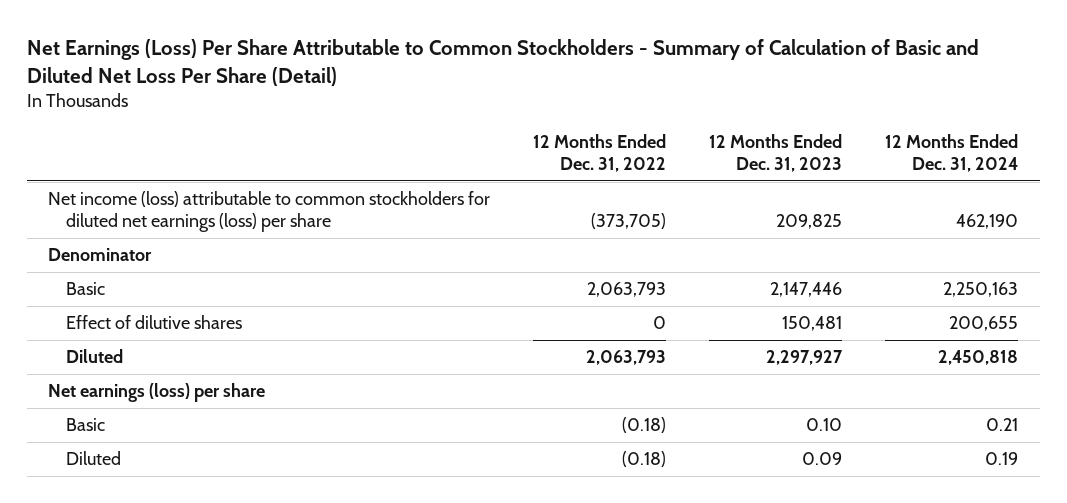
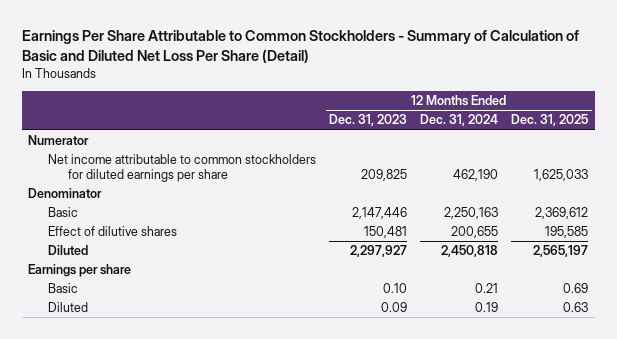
- Net Earnings (Loss) Per Share Attributable to Common Stockholders - Summary of Calculation of Basic and Diluted Net Loss Per Share (Detail)
+ Earnings Per Share Attributable to Common Stockholders - Summary of Calculation of Basic and Diluted Net Loss Per Share (Detail)
- | 12 Months Ended Dec. 31, 2022 | 12 Months Ended Dec. 31, 2023 | 12 Months Ended Dec. 31, 2024
+ | 12 Months Ended Dec. 31, 2023 | 12 Months Ended Dec. 31, 2024 | 12 Months Ended Dec. 31, 2025
- Net income (loss) attributable to common stockholders for diluted net earnings (loss) per share | (373,705) | 209,825 | 462,190
+ Numerator
+ Net income attributable to common stockholders for diluted earnings per share | 209,825 | 462,190 | 1,625,033
- Net earnings (loss) per share
+ Earnings per share

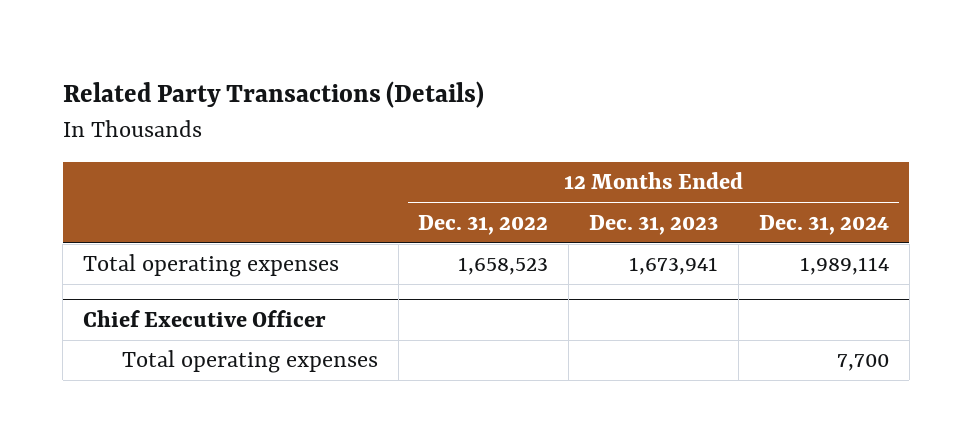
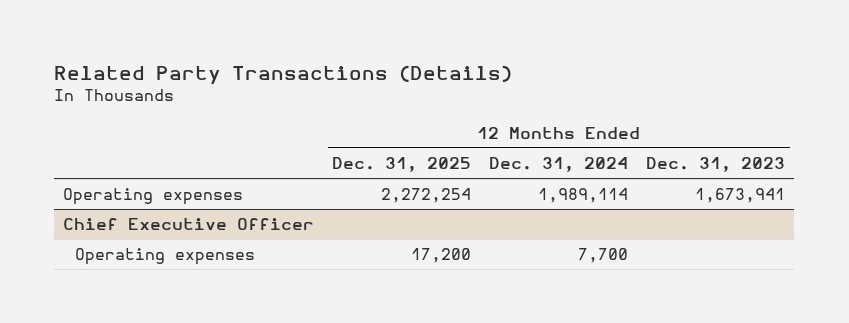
- | 12 Months Ended Dec. 31, 2022 | 12 Months Ended Dec. 31, 2023 | 12 Months Ended Dec. 31, 2024
+ | 12 Months Ended Dec. 31, 2025 | 12 Months Ended Dec. 31, 2024 | 12 Months Ended Dec. 31, 2023
- Total operating expenses | 1,658,523 | 1,673,941 | 1,989,114
+ Operating expenses | 2,272,254 | 1,989,114 | 1,673,941
@ Chief Executive Officer
- Total operating expenses | | | 7,700
+ Operating expenses | 17,200 | 7,700 |

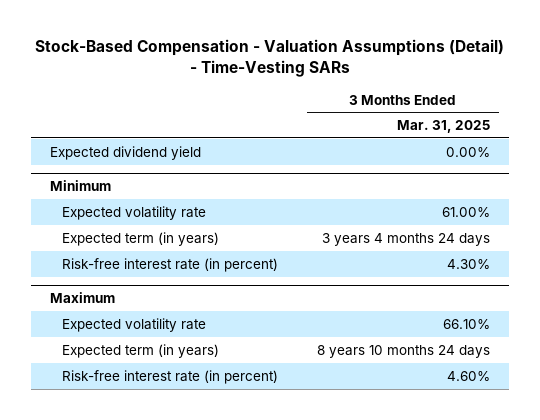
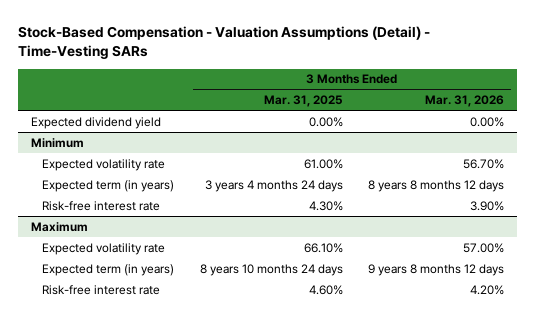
- | 3 Months Ended Mar. 31, 2025
+ | 3 Months Ended Mar. 31, 2025 | 3 Months Ended Mar. 31, 2026
@ Minimum
- Risk-free interest rate (in percent) | 4.30%
+ Risk-free interest rate | 4.30% | 3.90%
@ Maximum
- Risk-free interest rate (in percent) | 4.60%
+ Risk-free interest rate | 4.60% | 4.20%

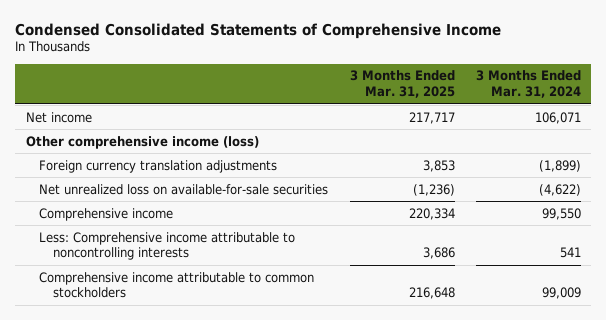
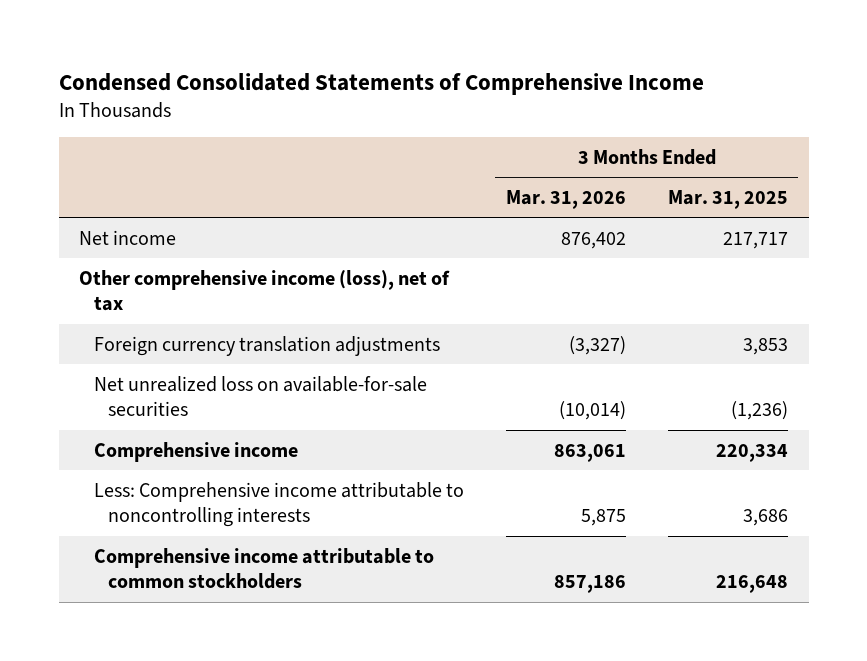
- | 3 Months Ended Mar. 31, 2025 | 3 Months Ended Mar. 31, 2024
+ | 3 Months Ended Mar. 31, 2026 | 3 Months Ended Mar. 31, 2025
- Other comprehensive income (loss)
+ Other comprehensive income (loss), net of tax

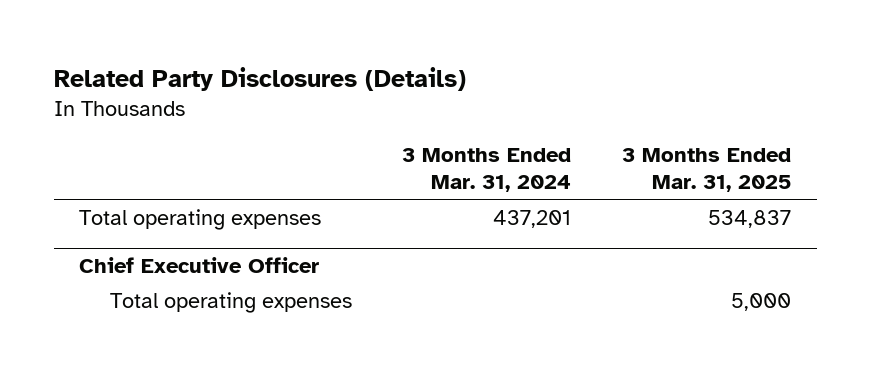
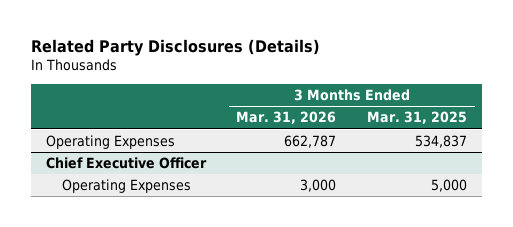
- | 3 Months Ended Mar. 31, 2024 | 3 Months Ended Mar. 31, 2025
+ | 3 Months Ended Mar. 31, 2026 | 3 Months Ended Mar. 31, 2025
- Total operating expenses | 437,201 | 534,837
+ Operating Expenses | 662,787 | 534,837
@ Chief Executive Officer
- Total operating expenses | | 5,000
+ Operating Expenses | 3,000 | 5,000

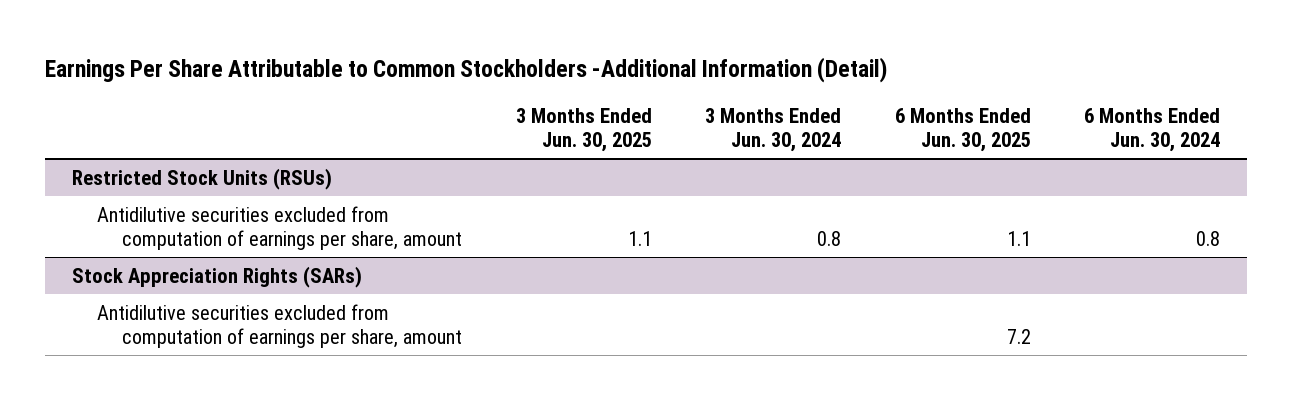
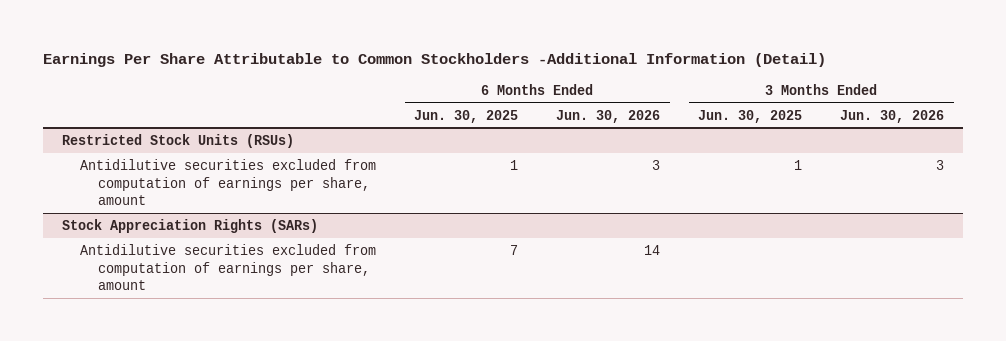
- | 3 Months Ended Jun. 30, 2025 | 3 Months Ended Jun. 30, 2024 | 6 Months Ended Jun. 30, 2025 | 6 Months Ended Jun. 30, 2024
+ | 6 Months Ended Jun. 30, 2025 | 6 Months Ended Jun. 30, 2026 | 3 Months Ended Jun. 30, 2025 | 3 Months Ended Jun. 30, 2026
@ Restricted Stock Units (RSUs)
- Antidilutive securities excluded from computation of earnings per share, amount | 1.1 | 0.8 | 1.1 | 0.8
+ Antidilutive securities excluded from computation of earnings per share, amount | 1 | 3 | 1 | 3
@ Stock Appreciation Rights (SARs)
- Antidilutive securities excluded from computation of earnings per share, amount | | | 7.2 |
+ Antidilutive securities excluded from computation of earnings per share, amount | 7 | 14 | |

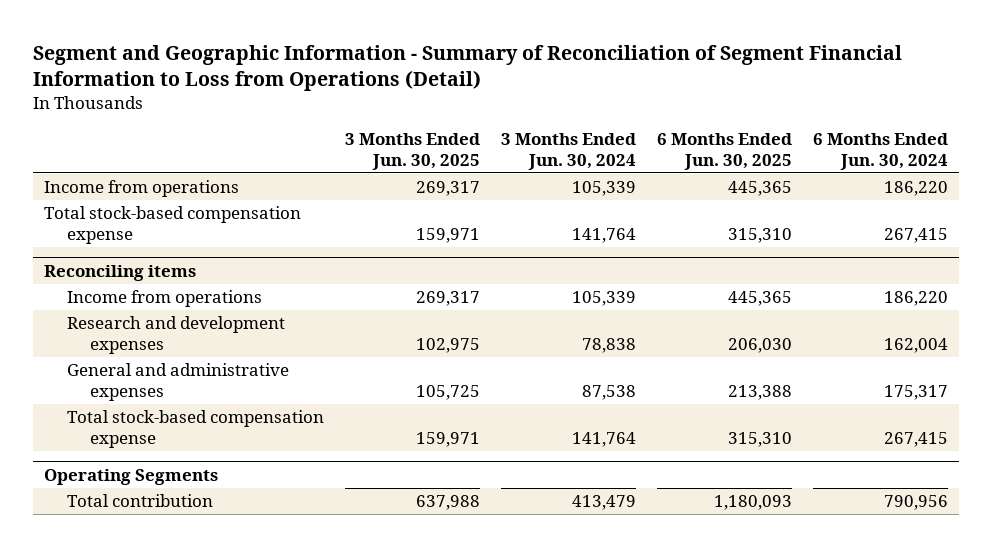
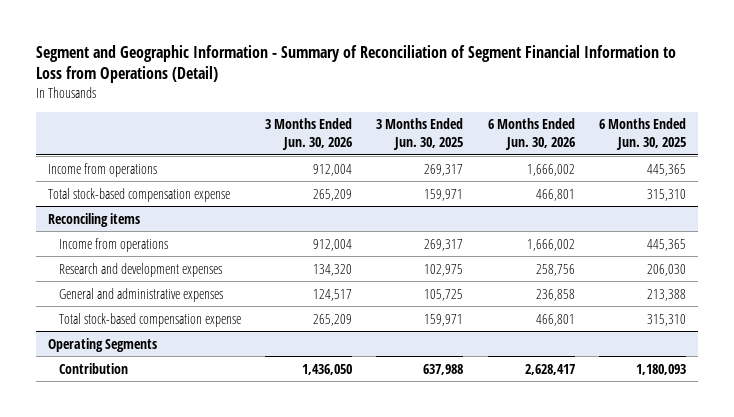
- | 3 Months Ended Jun. 30, 2025 | 3 Months Ended Jun. 30, 2024 | 6 Months Ended Jun. 30, 2025 | 6 Months Ended Jun. 30, 2024
+ | 3 Months Ended Jun. 30, 2026 | 3 Months Ended Jun. 30, 2025 | 6 Months Ended Jun. 30, 2026 | 6 Months Ended Jun. 30, 2025
@ Operating Segments
- Total contribution | 637,988 | 413,479 | 1,180,093 | 790,956
+ Contribution | 1,436,050 | 637,988 | 2,628,417 | 1,180,093

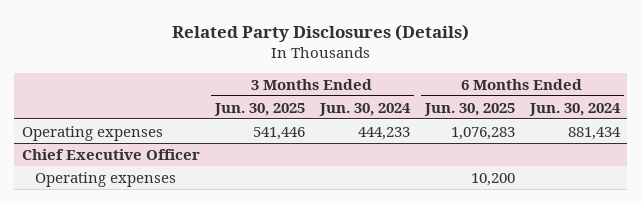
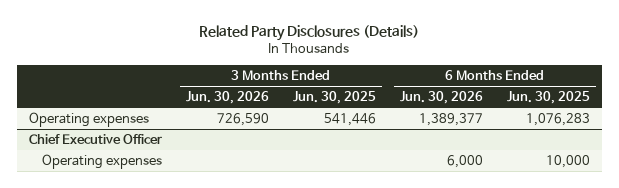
- | 3 Months Ended Jun. 30, 2025 | 3 Months Ended Jun. 30, 2024 | 6 Months Ended Jun. 30, 2025 | 6 Months Ended Jun. 30, 2024
+ | 3 Months Ended Jun. 30, 2026 | 3 Months Ended Jun. 30, 2025 | 6 Months Ended Jun. 30, 2026 | 6 Months Ended Jun. 30, 2025
@ Chief Executive Officer
- Operating expenses | | | 10,200 |
+ Operating expenses | | | 6,000 | 10,000

